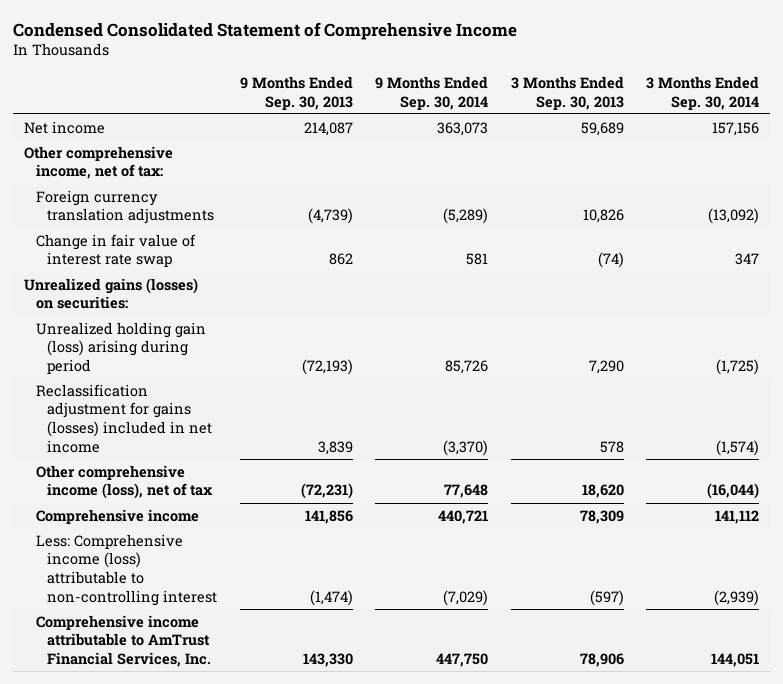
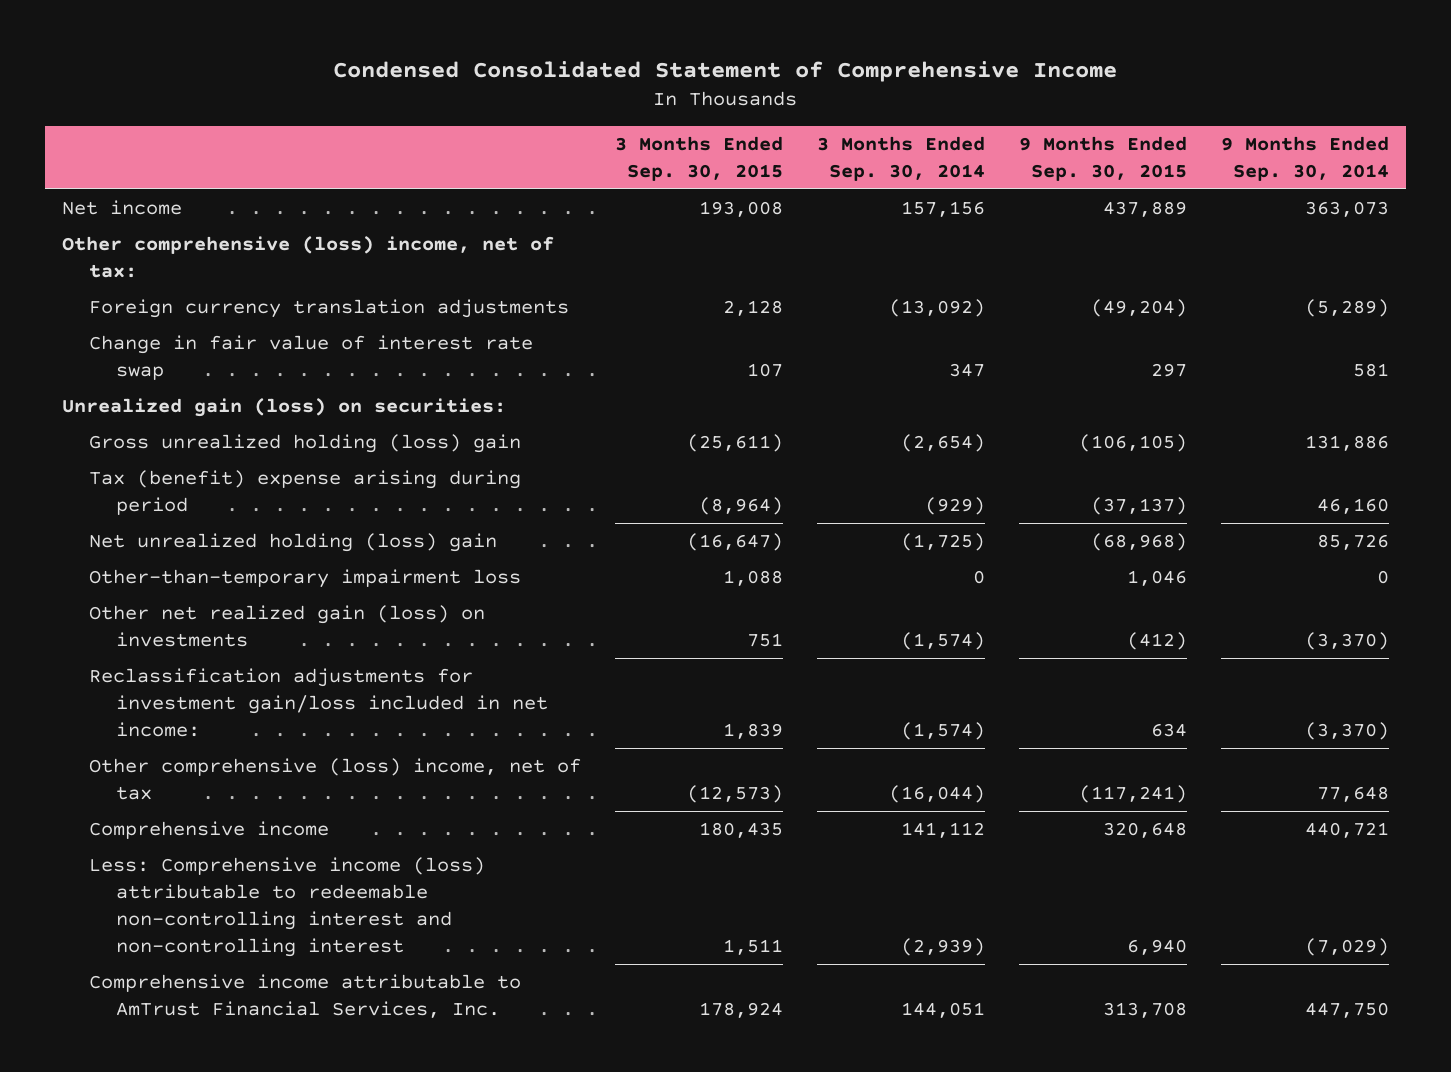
- | 9 Months Ended Sep. 30, 2013 | 9 Months Ended Sep. 30, 2014 | 3 Months Ended Sep. 30, 2013 | 3 Months Ended Sep. 30, 2014
+ | 3 Months Ended Sep. 30, 2015 | 3 Months Ended Sep. 30, 2014 | 9 Months Ended Sep. 30, 2015 | 9 Months Ended Sep. 30, 2014
- Other comprehensive income, net of tax:
+ Other comprehensive (loss) income, net of tax:
- Unrealized gains (losses) on securities:
- Unrealized holding gain (loss) arising during period | (72,193) | 85,726 | 7,290 | (1,725)
- Reclassification adjustment for gains (losses) included in net income | 3,839 | (3,370) | 578 | (1,574)
- Other comprehensive income (loss), net of tax | (72,231) | 77,648 | 18,620 | (16,044)
+ Unrealized gain (loss) on securities:
+ Gross unrealized holding (loss) gain | (25,611) | (2,654) | (106,105) | 131,886
+ Tax (benefit) expense arising during period | (8,964) | (929) | (37,137) | 46,160
+ Net unrealized holding (loss) gain | (16,647) | (1,725) | (68,968) | 85,726
+ Other-than-temporary impairment loss | 1,088 | 0 | 1,046 | 0
+ Other net realized gain (loss) on investments | 751 | (1,574) | (412) | (3,370)
+ Reclassification adjustments for investment gain/loss included in net income: | 1,839 | (1,574) | 634 | (3,370)
+ Other comprehensive (loss) income, net of tax | (12,573) | (16,044) | (117,241) | 77,648
- Less: Comprehensive income (loss) attributable to non-controlling interest | (1,474) | (7,029) | (597) | (2,939)
+ Less: Comprehensive income (loss) attributable to redeemable non-controlling interest and non-controlling interest | 1,511 | (2,939) | 6,940 | (7,029)

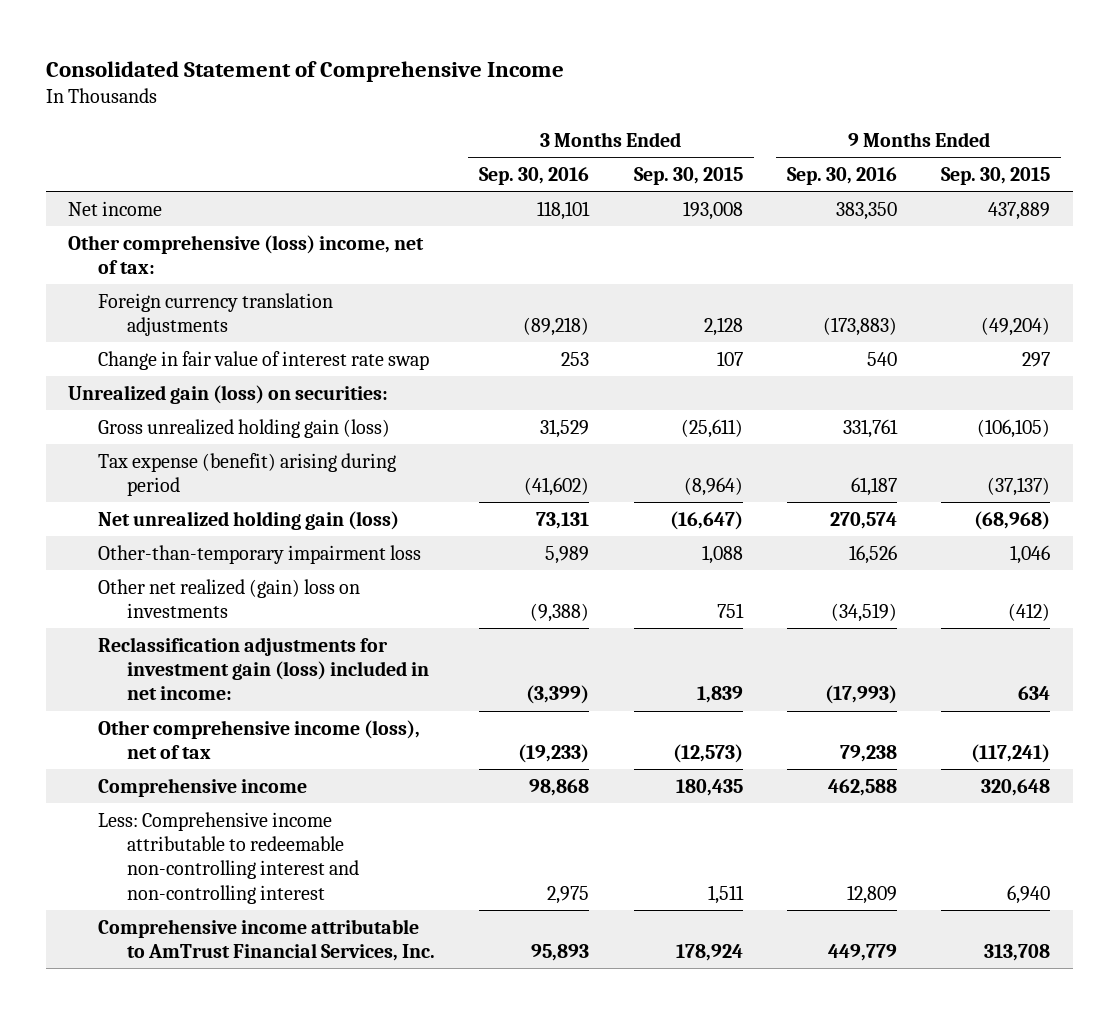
- Condensed Consolidated Statement of Comprehensive Income
+ Consolidated Statement of Comprehensive Income
- | 3 Months Ended Sep. 30, 2015 | 3 Months Ended Sep. 30, 2014 | 9 Months Ended Sep. 30, 2015 | 9 Months Ended Sep. 30, 2014
+ | 3 Months Ended Sep. 30, 2016 | 3 Months Ended Sep. 30, 2015 | 9 Months Ended Sep. 30, 2016 | 9 Months Ended Sep. 30, 2015
- Gross unrealized holding (loss) gain | (25,611) | (2,654) | (106,105) | 131,886
- Tax (benefit) expense arising during period | (8,964) | (929) | (37,137) | 46,160
- Net unrealized holding (loss) gain | (16,647) | (1,725) | (68,968) | 85,726
+ Gross unrealized holding gain (loss) | 31,529 | (25,611) | 331,761 | (106,105)
+ Tax expense (benefit) arising during period | (41,602) | (8,964) | 61,187 | (37,137)
+ Net unrealized holding gain (loss) | 73,131 | (16,647) | 270,574 | (68,968)
- Other net realized gain (loss) on investments | 751 | (1,574) | (412) | (3,370)
- Reclassification adjustments for investment gain/loss included in net income: | 1,839 | (1,574) | 634 | (3,370)
- Other comprehensive (loss) income, net of tax | (12,573) | (16,044) | (117,241) | 77,648
+ Other net realized (gain) loss on investments | (9,388) | 751 | (34,519) | (412)
+ Reclassification adjustments for investment gain (loss) included in net income: | (3,399) | 1,839 | (17,993) | 634
+ Other comprehensive income (loss), net of tax | (19,233) | (12,573) | 79,238 | (117,241)
- Less: Comprehensive income (loss) attributable to redeemable non-controlling interest and non-controlling interest | 1,511 | (2,939) | 6,940 | (7,029)
+ Less: Comprehensive income attributable to redeemable non-controlling interest and non-controlling interest | 2,975 | 1,511 | 12,809 | 6,940

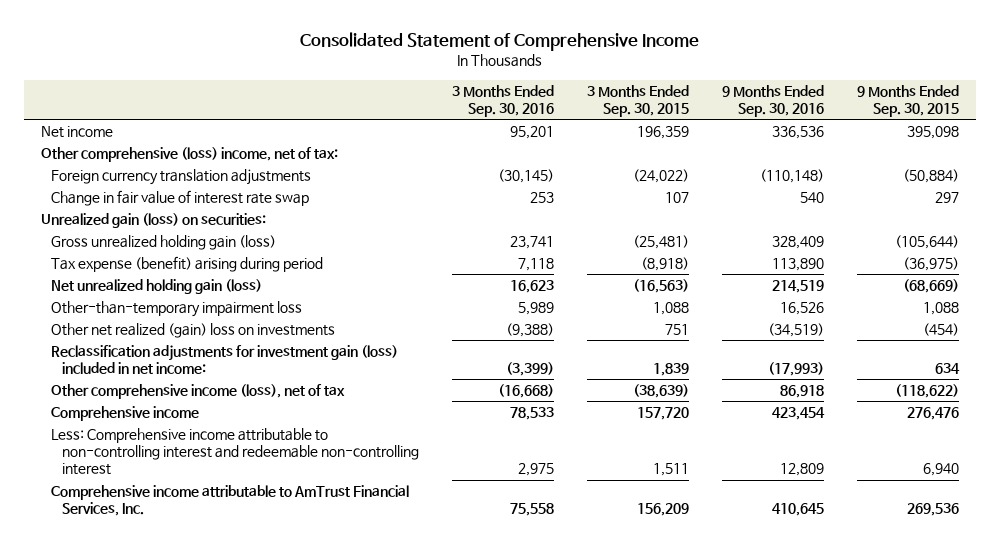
- Net income | 118,101 | 193,008 | 383,350 | 437,889
+ Net income | 95,201 | 196,359 | 336,536 | 395,098
- Foreign currency translation adjustments | (89,218) | 2,128 | (173,883) | (49,204)
+ Foreign currency translation adjustments | (30,145) | (24,022) | (110,148) | (50,884)
- Gross unrealized holding gain (loss) | 31,529 | (25,611) | 331,761 | (106,105)
- Tax expense (benefit) arising during period | (41,602) | (8,964) | 61,187 | (37,137)
- Net unrealized holding gain (loss) | 73,131 | (16,647) | 270,574 | (68,968)
- Other-than-temporary impairment loss | 5,989 | 1,088 | 16,526 | 1,046
- Other net realized (gain) loss on investments | (9,388) | 751 | (34,519) | (412)
+ Gross unrealized holding gain (loss) | 23,741 | (25,481) | 328,409 | (105,644)
+ Tax expense (benefit) arising during period | 7,118 | (8,918) | 113,890 | (36,975)
+ Net unrealized holding gain (loss) | 16,623 | (16,563) | 214,519 | (68,669)
+ Other-than-temporary impairment loss | 5,989 | 1,088 | 16,526 | 1,088
+ Other net realized (gain) loss on investments | (9,388) | 751 | (34,519) | (454)
- Other comprehensive income (loss), net of tax | (19,233) | (12,573) | 79,238 | (117,241)
- Comprehensive income | 98,868 | 180,435 | 462,588 | 320,648
- Less: Comprehensive income attributable to redeemable non-controlling interest and non-controlling interest | 2,975 | 1,511 | 12,809 | 6,940
- Comprehensive income attributable to AmTrust Financial Services, Inc. | 95,893 | 178,924 | 449,779 | 313,708
+ Other comprehensive income (loss), net of tax | (16,668) | (38,639) | 86,918 | (118,622)
+ Comprehensive income | 78,533 | 157,720 | 423,454 | 276,476
+ Less: Comprehensive income attributable to non-controlling interest and redeemable non-controlling interest | 2,975 | 1,511 | 12,809 | 6,940
+ Comprehensive income attributable to AmTrust Financial Services, Inc. | 75,558 | 156,209 | 410,645 | 269,536

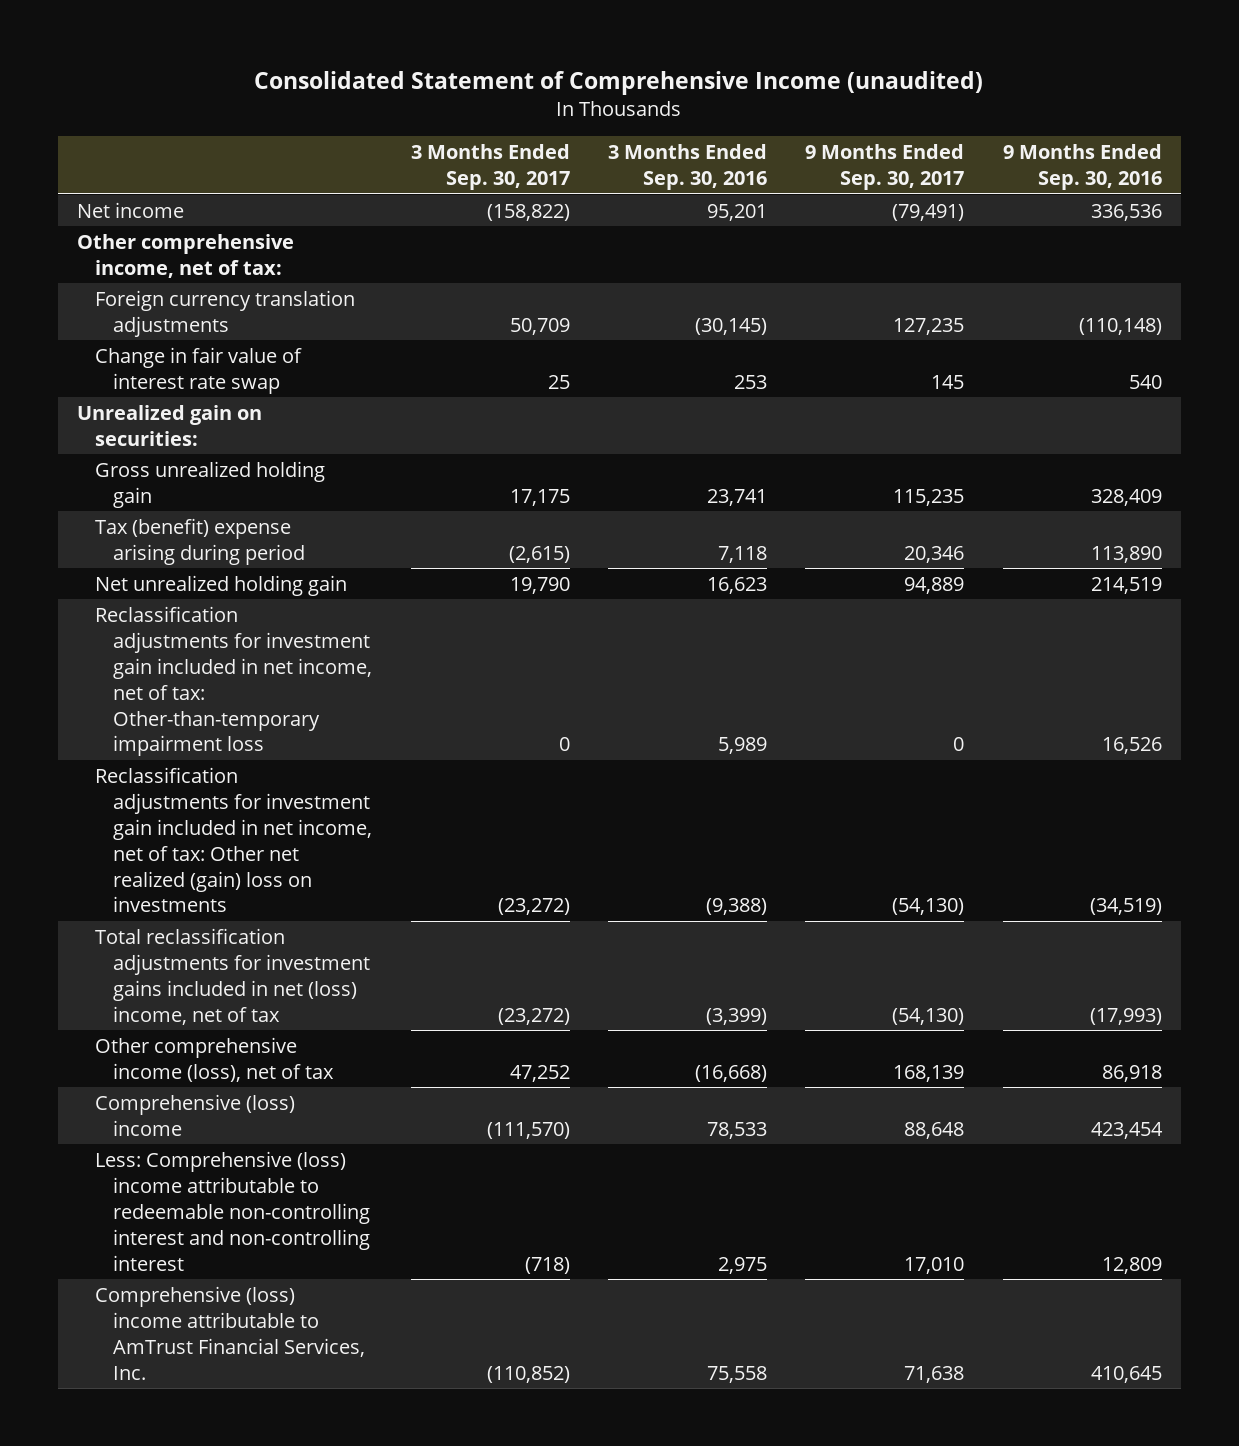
- Consolidated Statement of Comprehensive Income
+ Consolidated Statement of Comprehensive Income (unaudited)
- | 3 Months Ended Sep. 30, 2016 | 3 Months Ended Sep. 30, 2015 | 9 Months Ended Sep. 30, 2016 | 9 Months Ended Sep. 30, 2015
+ | 3 Months Ended Sep. 30, 2017 | 3 Months Ended Sep. 30, 2016 | 9 Months Ended Sep. 30, 2017 | 9 Months Ended Sep. 30, 2016
- Other comprehensive (loss) income, net of tax:
+ Other comprehensive income, net of tax:
- Unrealized gain (loss) on securities:
- Gross unrealized holding gain (loss) | 23,741 | (25,481) | 328,409 | (105,644)
- Tax expense (benefit) arising during period | 7,118 | (8,918) | 113,890 | (36,975)
- Net unrealized holding gain (loss) | 16,623 | (16,563) | 214,519 | (68,669)
- Other-than-temporary impairment loss | 5,989 | 1,088 | 16,526 | 1,088
- Other net realized (gain) loss on investments | (9,388) | 751 | (34,519) | (454)
- Reclassification adjustments for investment gain (loss) included in net income: | (3,399) | 1,839 | (17,993) | 634
+ Unrealized gain on securities:
+ Gross unrealized holding gain | 17,175 | 23,741 | 115,235 | 328,409
+ Tax (benefit) expense arising during period | (2,615) | 7,118 | 20,346 | 113,890
+ Net unrealized holding gain | 19,790 | 16,623 | 94,889 | 214,519
+ Reclassification adjustments for investment gain included in net income, net of tax: Other-than-temporary impairment loss | 0 | 5,989 | 0 | 16,526
+ Reclassification adjustments for investment gain included in net income, net of tax: Other net realized (gain) loss on investments | (23,272) | (9,388) | (54,130) | (34,519)
+ Total reclassification adjustments for investment gains included in net (loss) income, net of tax | (23,272) | (3,399) | (54,130) | (17,993)
- Comprehensive income | 78,533 | 157,720 | 423,454 | 276,476
- Less: Comprehensive income attributable to non-controlling interest and redeemable non-controlling interest | 2,975 | 1,511 | 12,809 | 6,940
- Comprehensive income attributable to AmTrust Financial Services, Inc. | 75,558 | 156,209 | 410,645 | 269,536
+ Comprehensive (loss) income | (111,570) | 78,533 | 88,648 | 423,454
+ Less: Comprehensive (loss) income attributable to redeemable non-controlling interest and non-controlling interest | (718) | 2,975 | 17,010 | 12,809
+ Comprehensive (loss) income attributable to AmTrust Financial Services, Inc. | (110,852) | 75,558 | 71,638 | 410,645

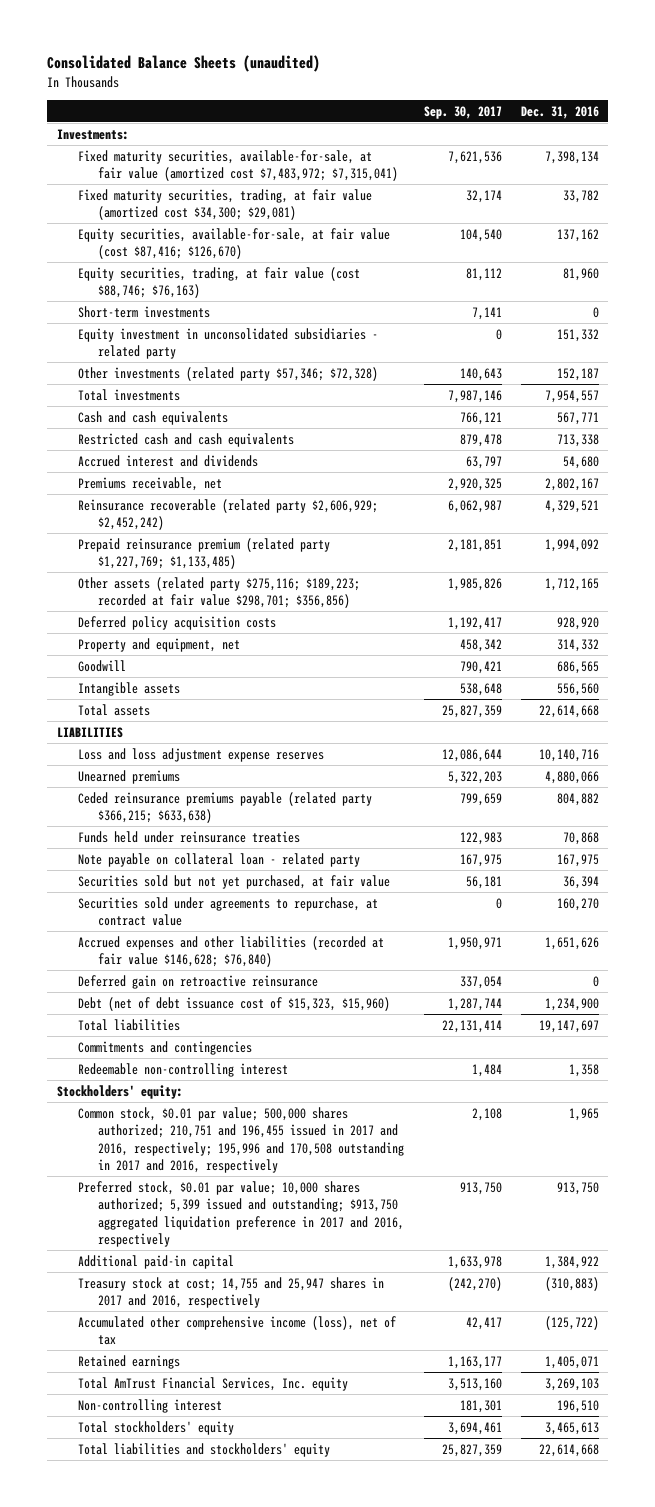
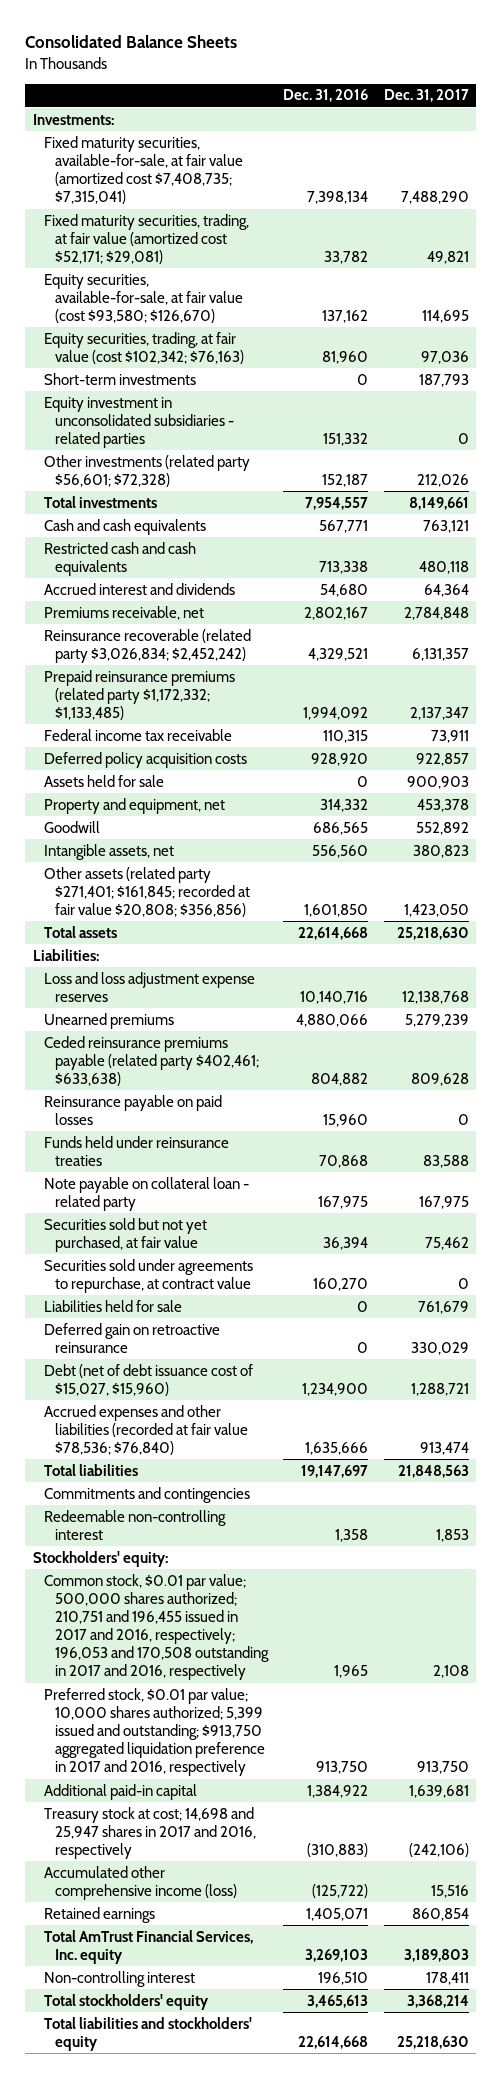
- Consolidated Balance Sheets (unaudited)
+ Consolidated Balance Sheets
- | Sep. 30, 2017 | Dec. 31, 2016
+ | Dec. 31, 2016 | Dec. 31, 2017
- Fixed maturity securities, available-for-sale, at fair value (amortized cost $7,483,972; $7,315,041) | 7,621,536 | 7,398,134
- Fixed maturity securities, trading, at fair value (amortized cost $34,300; $29,081) | 32,174 | 33,782
- Equity securities, available-for-sale, at fair value (cost $87,416; $126,670) | 104,540 | 137,162
- Equity securities, trading, at fair value (cost $88,746; $76,163) | 81,112 | 81,960
+ Fixed maturity securities, available-for-sale, at fair value (amortized cost $7,408,735; $7,315,041) | 7,398,134 | 7,488,290
+ Fixed maturity securities, trading, at fair value (amortized cost $52,171; $29,081) | 33,782 | 49,821
+ Equity securities, available-for-sale, at fair value (cost $93,580; $126,670) | 137,162 | 114,695
+ Equity securities, trading, at fair value (cost $102,342; $76,163) | 81,960 | 97,036
- Equity investment in unconsolidated subsidiaries - related party | 0 | 151,332
- Other investments (related party $57,346; $72,328) | 140,643 | 152,187
+ Equity investment in unconsolidated subsidiaries - related parties | 151,332 | 0
+ Other investments (related party $56,601; $72,328) | 152,187 | 212,026
- Reinsurance recoverable (related party $2,606,929; $2,452,242) | 6,062,987 | 4,329,521
- Prepaid reinsurance premium (related party $1,227,769; $1,133,485) | 2,181,851 | 1,994,092
- Other assets (related party $275,116; $189,223; recorded at fair value $298,701; $356,856) | 1,985,826 | 1,712,165
+ Reinsurance recoverable (related party $3,026,834; $2,452,242) | 4,329,521 | 6,131,357
+ Prepaid reinsurance premiums (related party $1,172,332; $1,133,485) | 1,994,092 | 2,137,347
+ Federal income tax receivable | 110,315 | 73,911
+ Assets held for sale | 0 | 900,903
- Intangible assets | 538,648 | 556,560
+ Intangible assets, net | 556,560 | 380,823
+ Other assets (related party $271,401; $161,845; recorded at fair value $20,808; $356,856) | 1,601,850 | 1,423,050
- LIABILITIES
+ Liabilities:
- Ceded reinsurance premiums payable (related party $366,215; $633,638) | 799,659 | 804,882
+ Ceded reinsurance premiums payable (related party $402,461; $633,638) | 804,882 | 809,628
+ Reinsurance payable on paid losses | 15,960 | 0
- Accrued expenses and other liabilities (recorded at fair value $146,628; $76,840) | 1,950,971 | 1,651,626
+ Liabilities held for sale | 0 | 761,679
- Debt (net of debt issuance cost of $15,323, $15,960) | 1,287,744 | 1,234,900
+ Debt (net of debt issuance cost of $15,027, $15,960) | 1,234,900 | 1,288,721
+ Accrued expenses and other liabilities (recorded at fair value $78,536; $76,840) | 1,635,666 | 913,474
- Common stock, $0.01 par value; 500,000 shares authorized; 210,751 and 196,455 issued in 2017 and 2016, respectively; 195,996 and 170,508 outstanding in 2017 and 2016, respectively | 2,108 | 1,965
+ Common stock, $0.01 par value; 500,000 shares authorized; 210,751 and 196,455 issued in 2017 and 2016, respectively; 196,053 and 170,508 outstanding in 2017 and 2016, respectively | 1,965 | 2,108
- Treasury stock at cost; 14,755 and 25,947 shares in 2017 and 2016, respectively | (242,270) | (310,883)
- Accumulated other comprehensive income (loss), net of tax | 42,417 | (125,722)
+ Treasury stock at cost; 14,698 and 25,947 shares in 2017 and 2016, respectively | (310,883) | (242,106)
+ Accumulated other comprehensive income (loss) | (125,722) | 15,516

